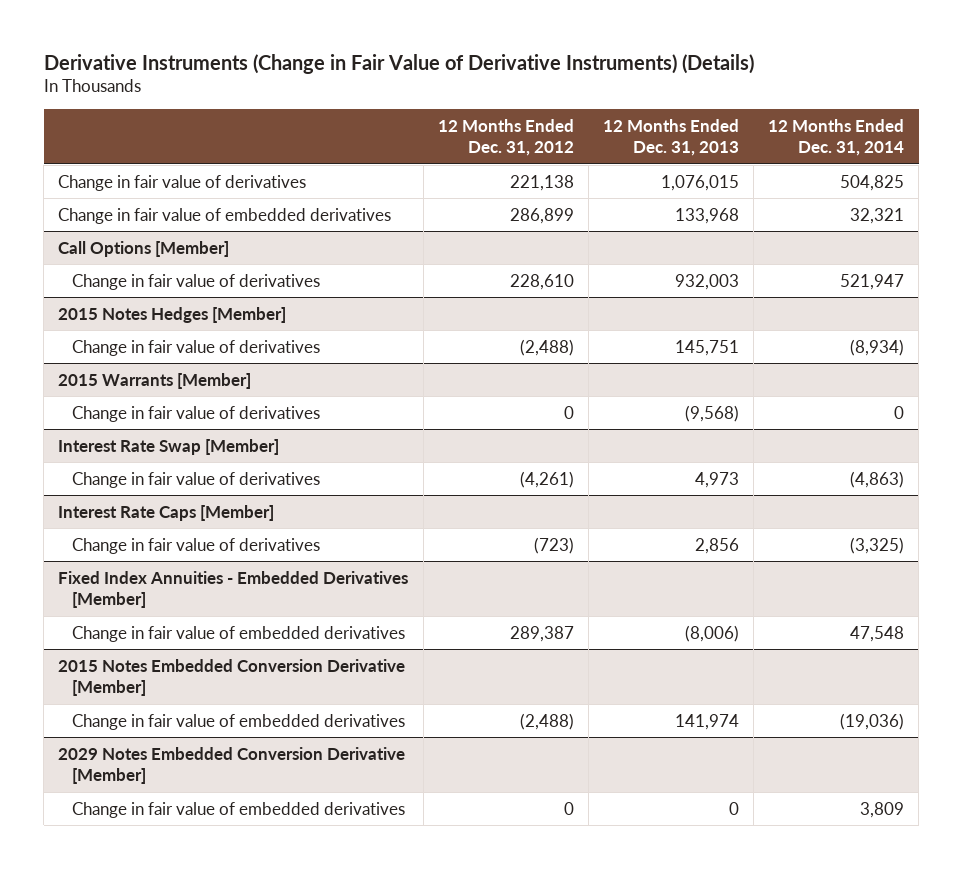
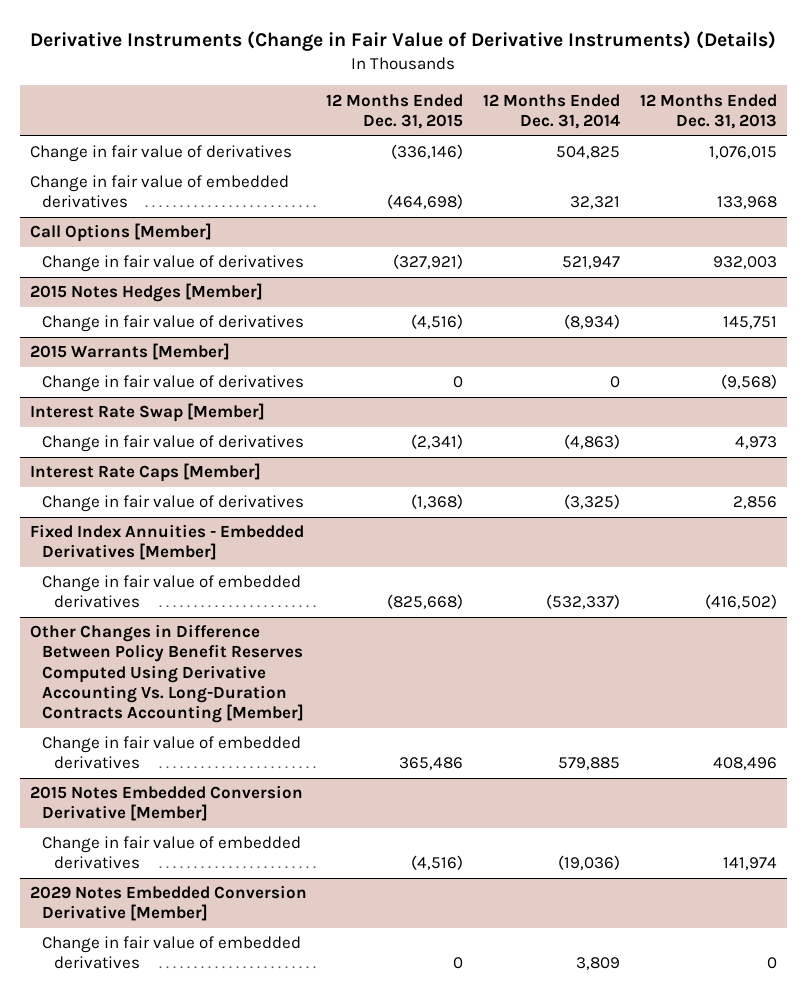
- | 12 Months Ended Dec. 31, 2012 | 12 Months Ended Dec. 31, 2013 | 12 Months Ended Dec. 31, 2014
+ | 12 Months Ended Dec. 31, 2015 | 12 Months Ended Dec. 31, 2014 | 12 Months Ended Dec. 31, 2013
@ Fixed Index Annuities - Embedded Derivatives [Member]
- Change in fair value of embedded derivatives | 289,387 | (8,006) | 47,548
+ Change in fair value of embedded derivatives | (825,668) | (532,337) | (416,502)
+ Other Changes in Difference Between Policy Benefit Reserves Computed Using Derivative Accounting Vs. Long-Duration Contracts Accounting [Member]
+ Change in fair value of embedded derivatives | 365,486 | 579,885 | 408,496

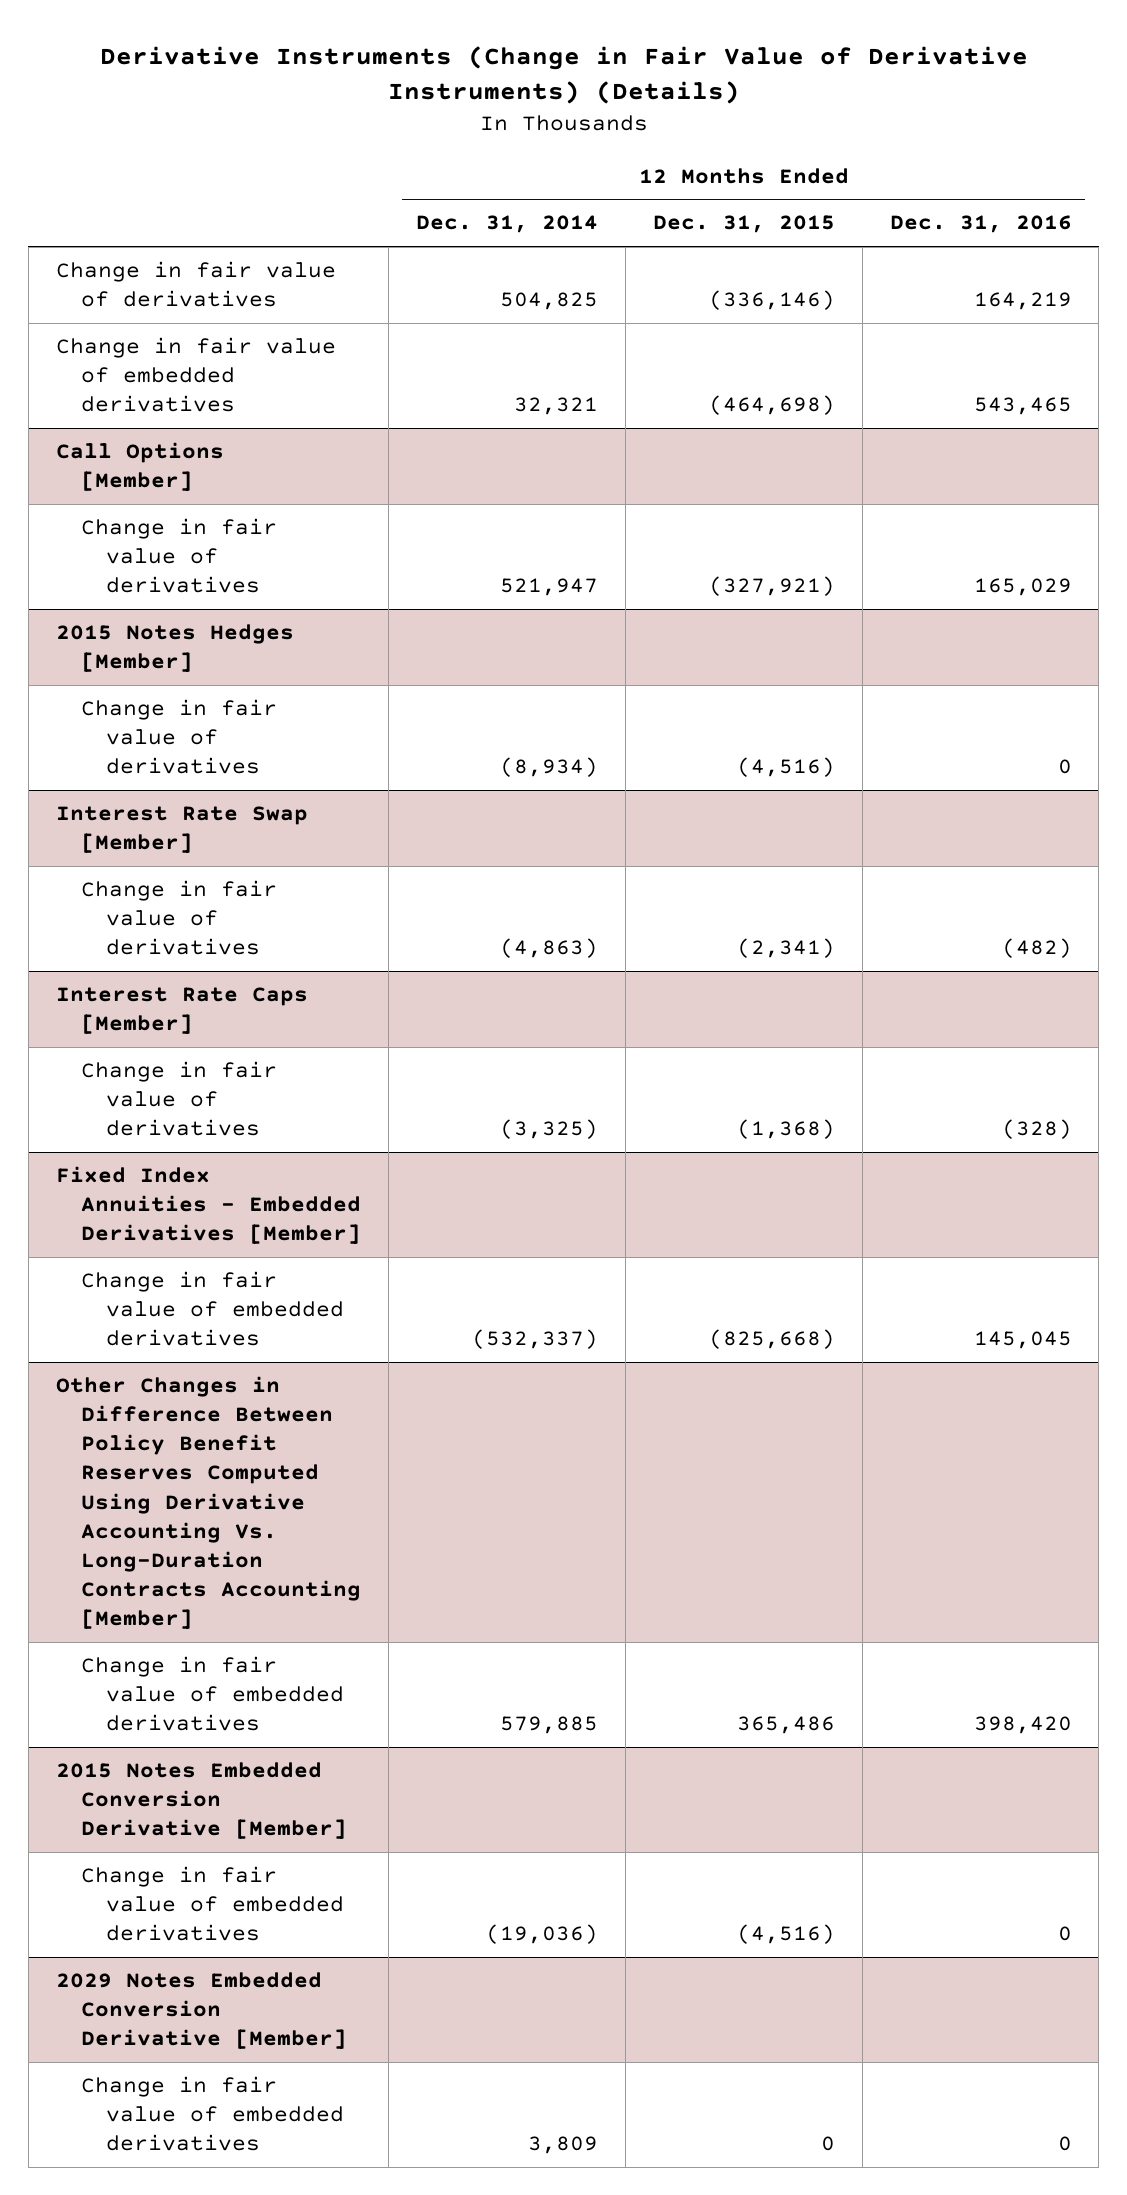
- | 12 Months Ended Dec. 31, 2015 | 12 Months Ended Dec. 31, 2014 | 12 Months Ended Dec. 31, 2013
+ | 12 Months Ended Dec. 31, 2014 | 12 Months Ended Dec. 31, 2015 | 12 Months Ended Dec. 31, 2016
- 2015 Warrants [Member]
- Change in fair value of derivatives | 0 | 0 | (9,568)

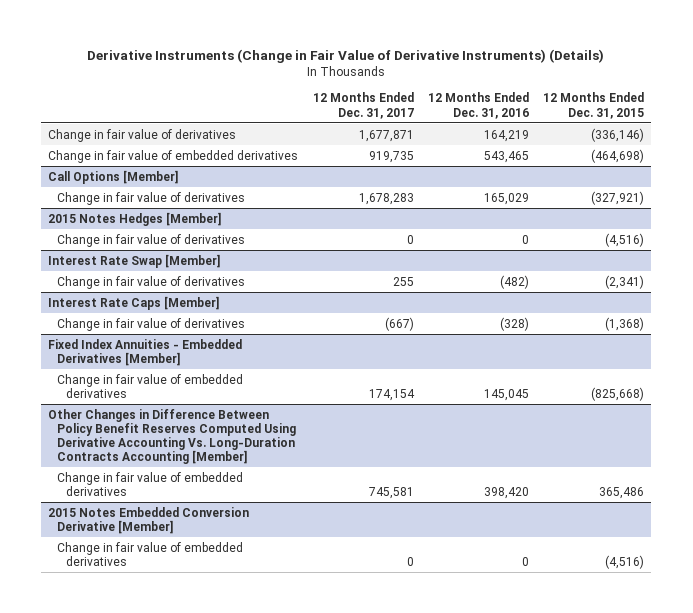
- | 12 Months Ended Dec. 31, 2014 | 12 Months Ended Dec. 31, 2015 | 12 Months Ended Dec. 31, 2016
+ | 12 Months Ended Dec. 31, 2017 | 12 Months Ended Dec. 31, 2016 | 12 Months Ended Dec. 31, 2015
- 2029 Notes Embedded Conversion Derivative [Member]
- Change in fair value of embedded derivatives | 3,809 | 0 | 0

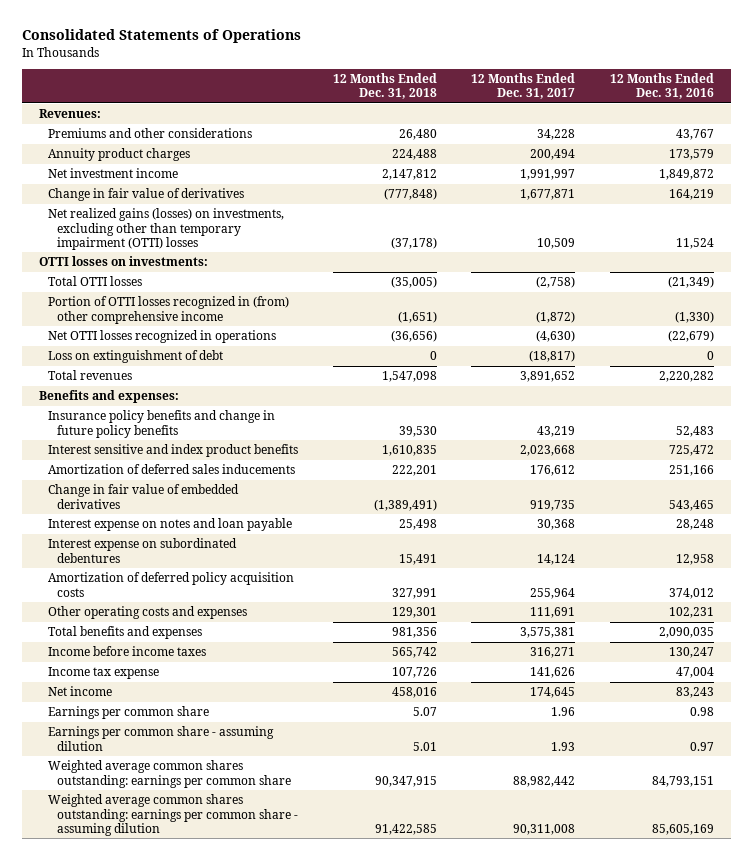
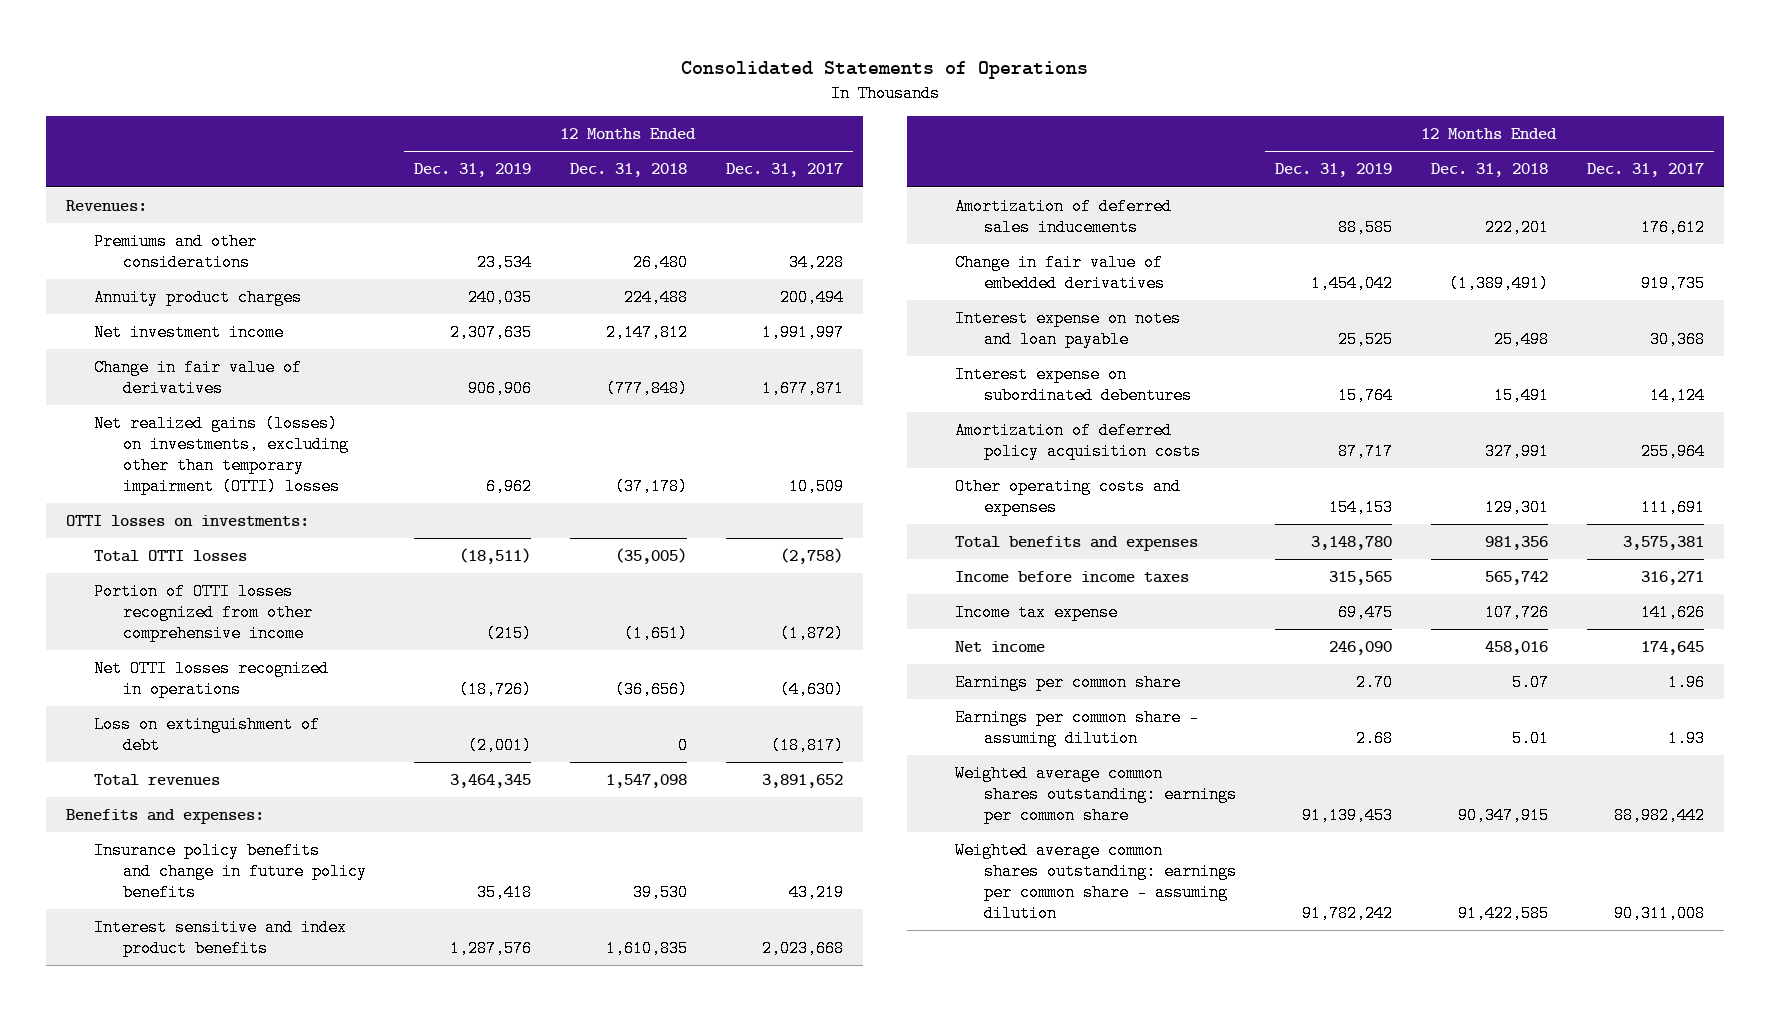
- | 12 Months Ended Dec. 31, 2018 | 12 Months Ended Dec. 31, 2017 | 12 Months Ended Dec. 31, 2016
+ | 12 Months Ended Dec. 31, 2019 | 12 Months Ended Dec. 31, 2018 | 12 Months Ended Dec. 31, 2017
- Portion of OTTI losses recognized in (from) other comprehensive income | (1,651) | (1,872) | (1,330)
+ Portion of OTTI losses recognized from other comprehensive income | (215) | (1,651) | (1,872)

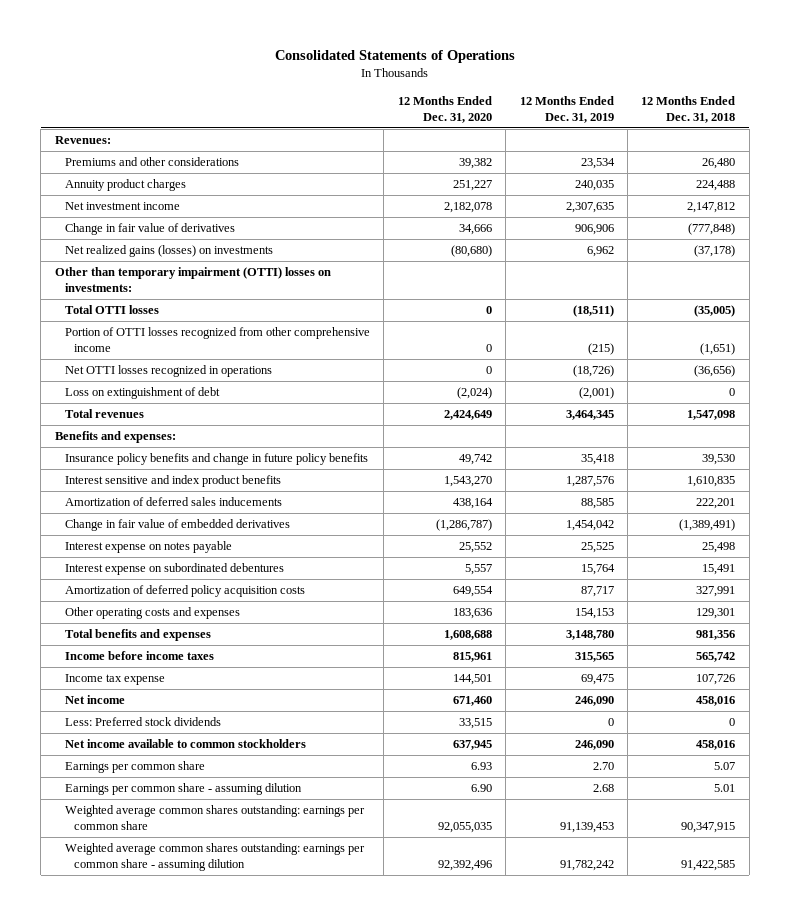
- | 12 Months Ended Dec. 31, 2019 | 12 Months Ended Dec. 31, 2018 | 12 Months Ended Dec. 31, 2017
+ | 12 Months Ended Dec. 31, 2020 | 12 Months Ended Dec. 31, 2019 | 12 Months Ended Dec. 31, 2018
- Net realized gains (losses) on investments, excluding other than temporary impairment (OTTI) losses | 6,962 | (37,178) | 10,509
- OTTI losses on investments:
+ Net realized gains (losses) on investments | (80,680) | 6,962 | (37,178)
+ Other than temporary impairment (OTTI) losses on investments:
- Interest expense on notes and loan payable | 25,525 | 25,498 | 30,368
+ Interest expense on notes payable | 25,552 | 25,525 | 25,498
+ Less: Preferred stock dividends | 33,515 | 0 | 0
+ Net income available to common stockholders | 637,945 | 246,090 | 458,016

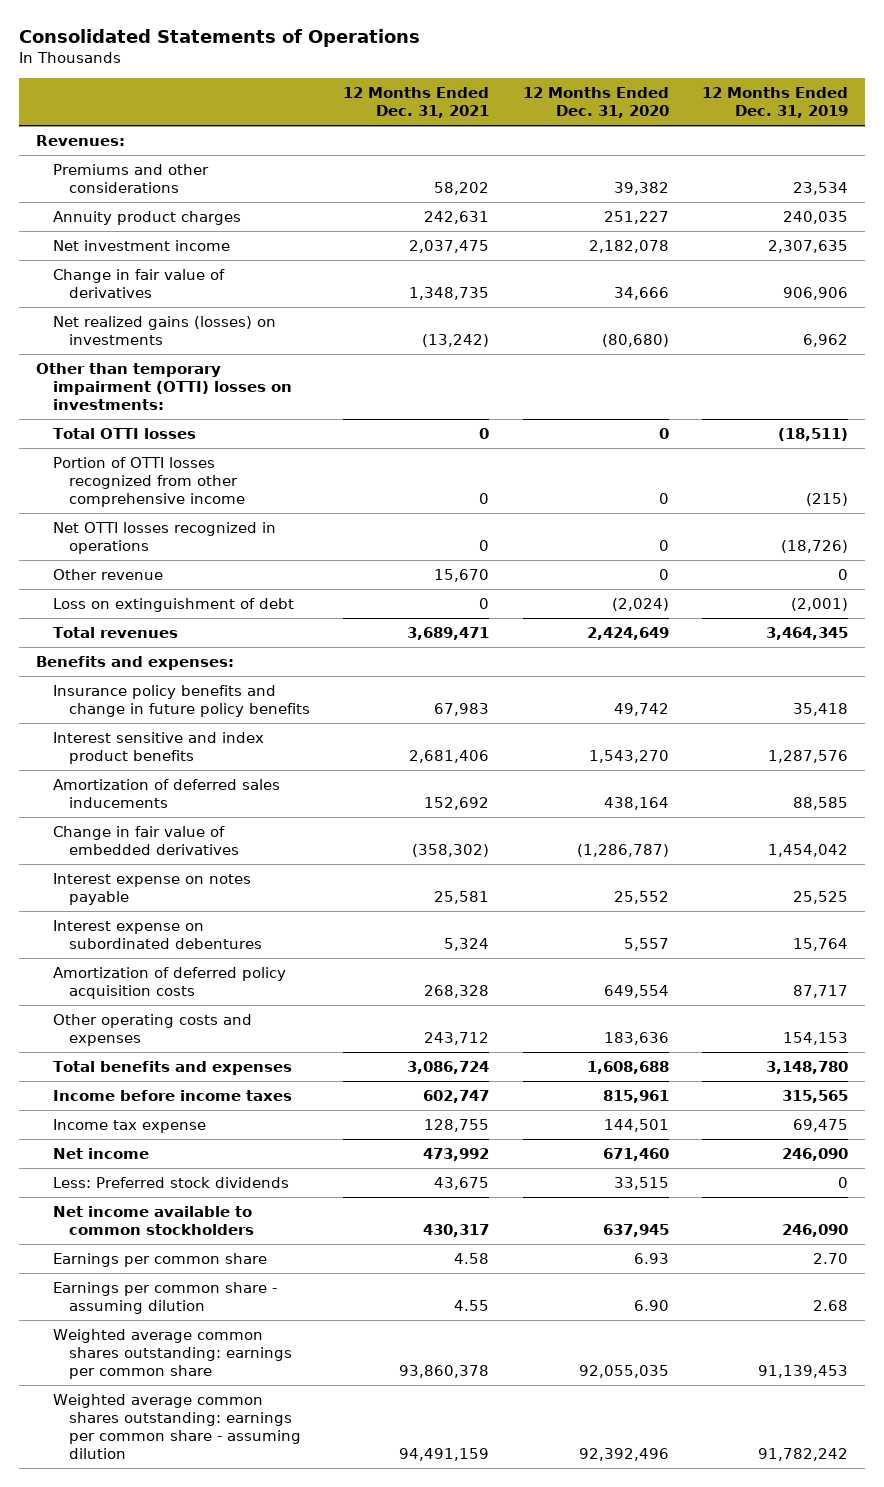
- | 12 Months Ended Dec. 31, 2020 | 12 Months Ended Dec. 31, 2019 | 12 Months Ended Dec. 31, 2018
+ | 12 Months Ended Dec. 31, 2021 | 12 Months Ended Dec. 31, 2020 | 12 Months Ended Dec. 31, 2019
+ Other revenue | 15,670 | 0 | 0

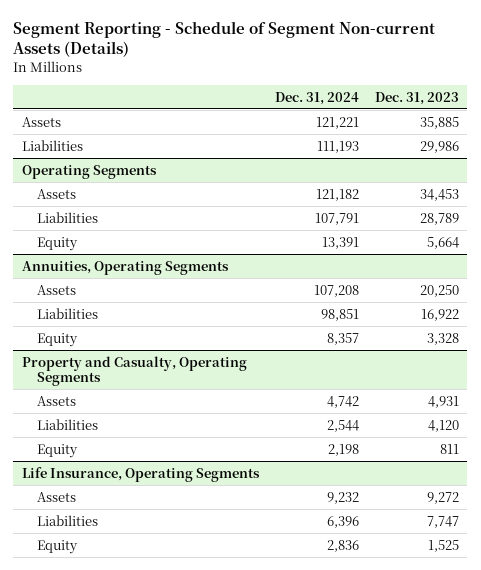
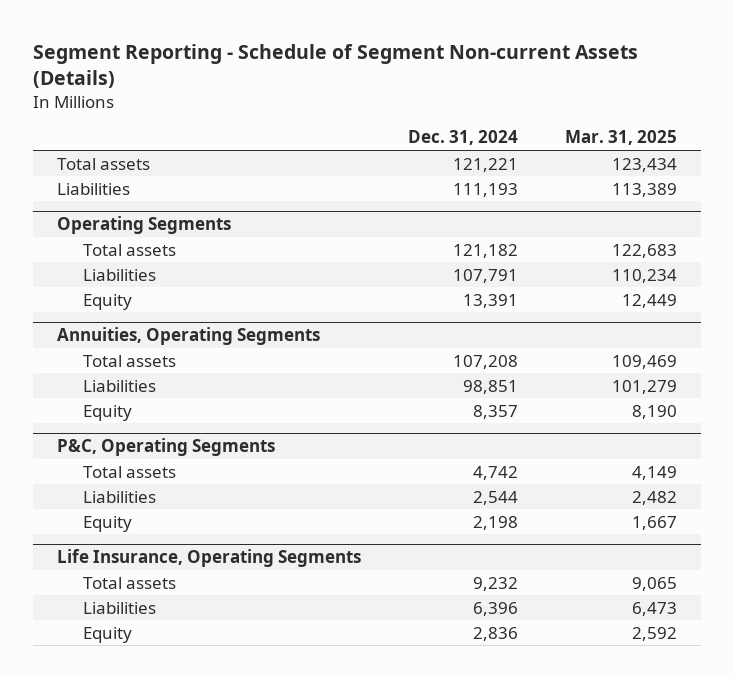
- | Dec. 31, 2024 | Dec. 31, 2023
+ | Dec. 31, 2024 | Mar. 31, 2025
- Assets | 121,221 | 35,885
+ Total assets | 121,221 | 123,434
@ Operating Segments
- Assets | 121,182 | 34,453
+ Total assets | 121,182 | 122,683
@ Annuities, Operating Segments
- Assets | 107,208 | 20,250
+ Total assets | 107,208 | 109,469
- Property and Casualty, Operating Segments
- Assets | 4,742 | 4,931
+ P&C, Operating Segments
+ Total assets | 4,742 | 4,149
@ Life Insurance, Operating Segments
- Assets | 9,232 | 9,272
+ Total assets | 9,232 | 9,065

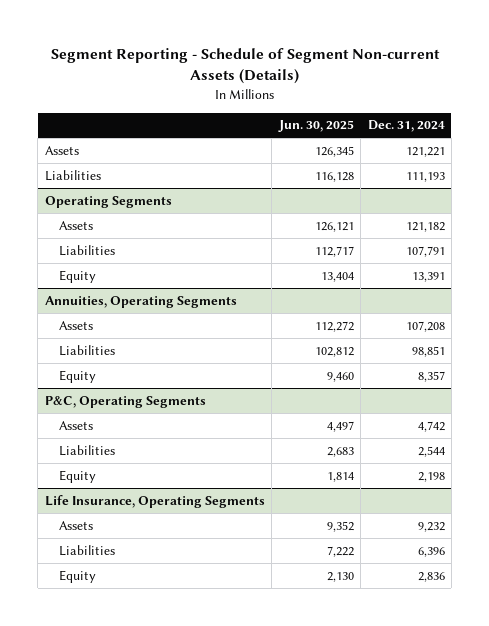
- | Dec. 31, 2024 | Mar. 31, 2025
+ | Jun. 30, 2025 | Dec. 31, 2024
- Total assets | 121,221 | 123,434
+ Assets | 126,345 | 121,221
@ Operating Segments
- Total assets | 121,182 | 122,683
+ Assets | 126,121 | 121,182
@ Annuities, Operating Segments
- Total assets | 107,208 | 109,469
+ Assets | 112,272 | 107,208
@ P&C, Operating Segments
- Total assets | 4,742 | 4,149
+ Assets | 4,497 | 4,742
@ Life Insurance, Operating Segments
- Total assets | 9,232 | 9,065
+ Assets | 9,352 | 9,232

